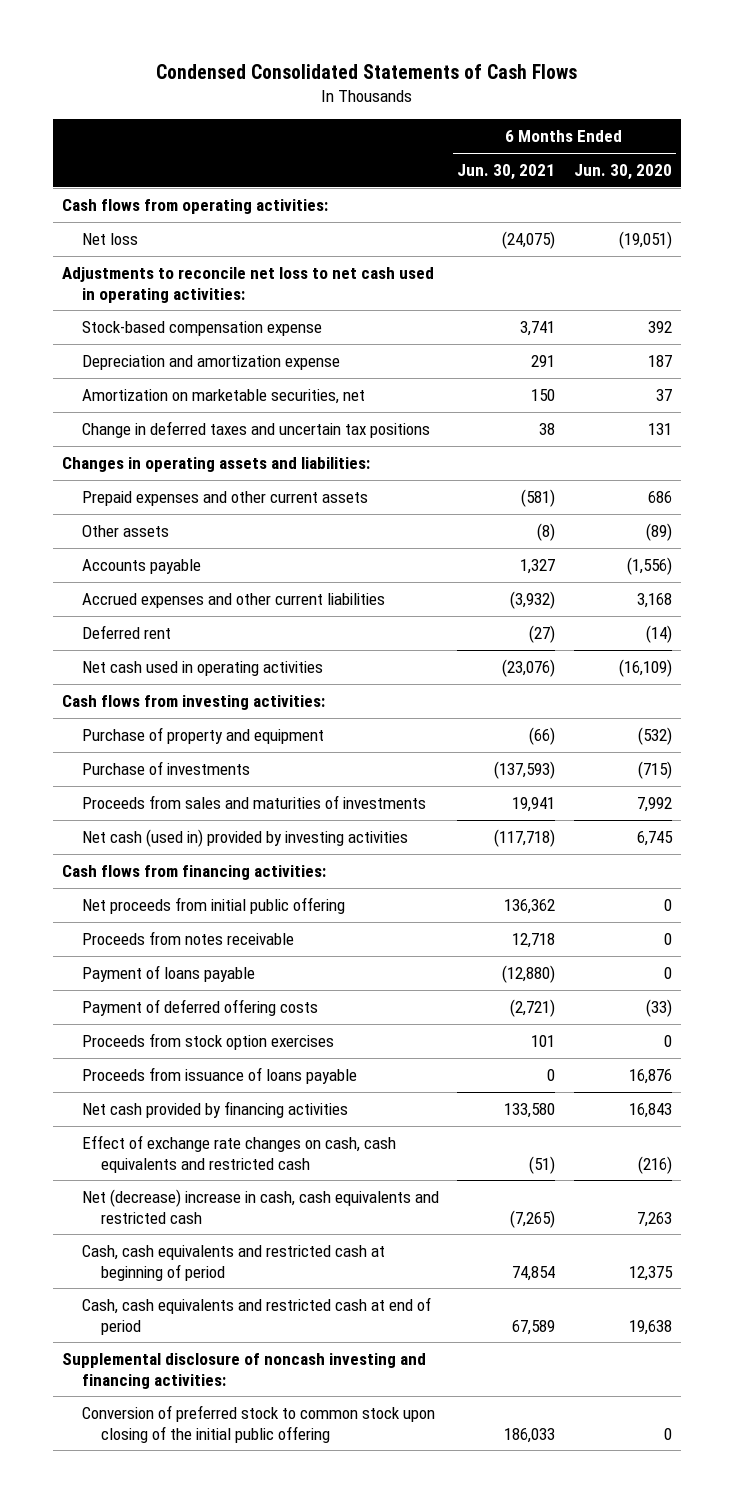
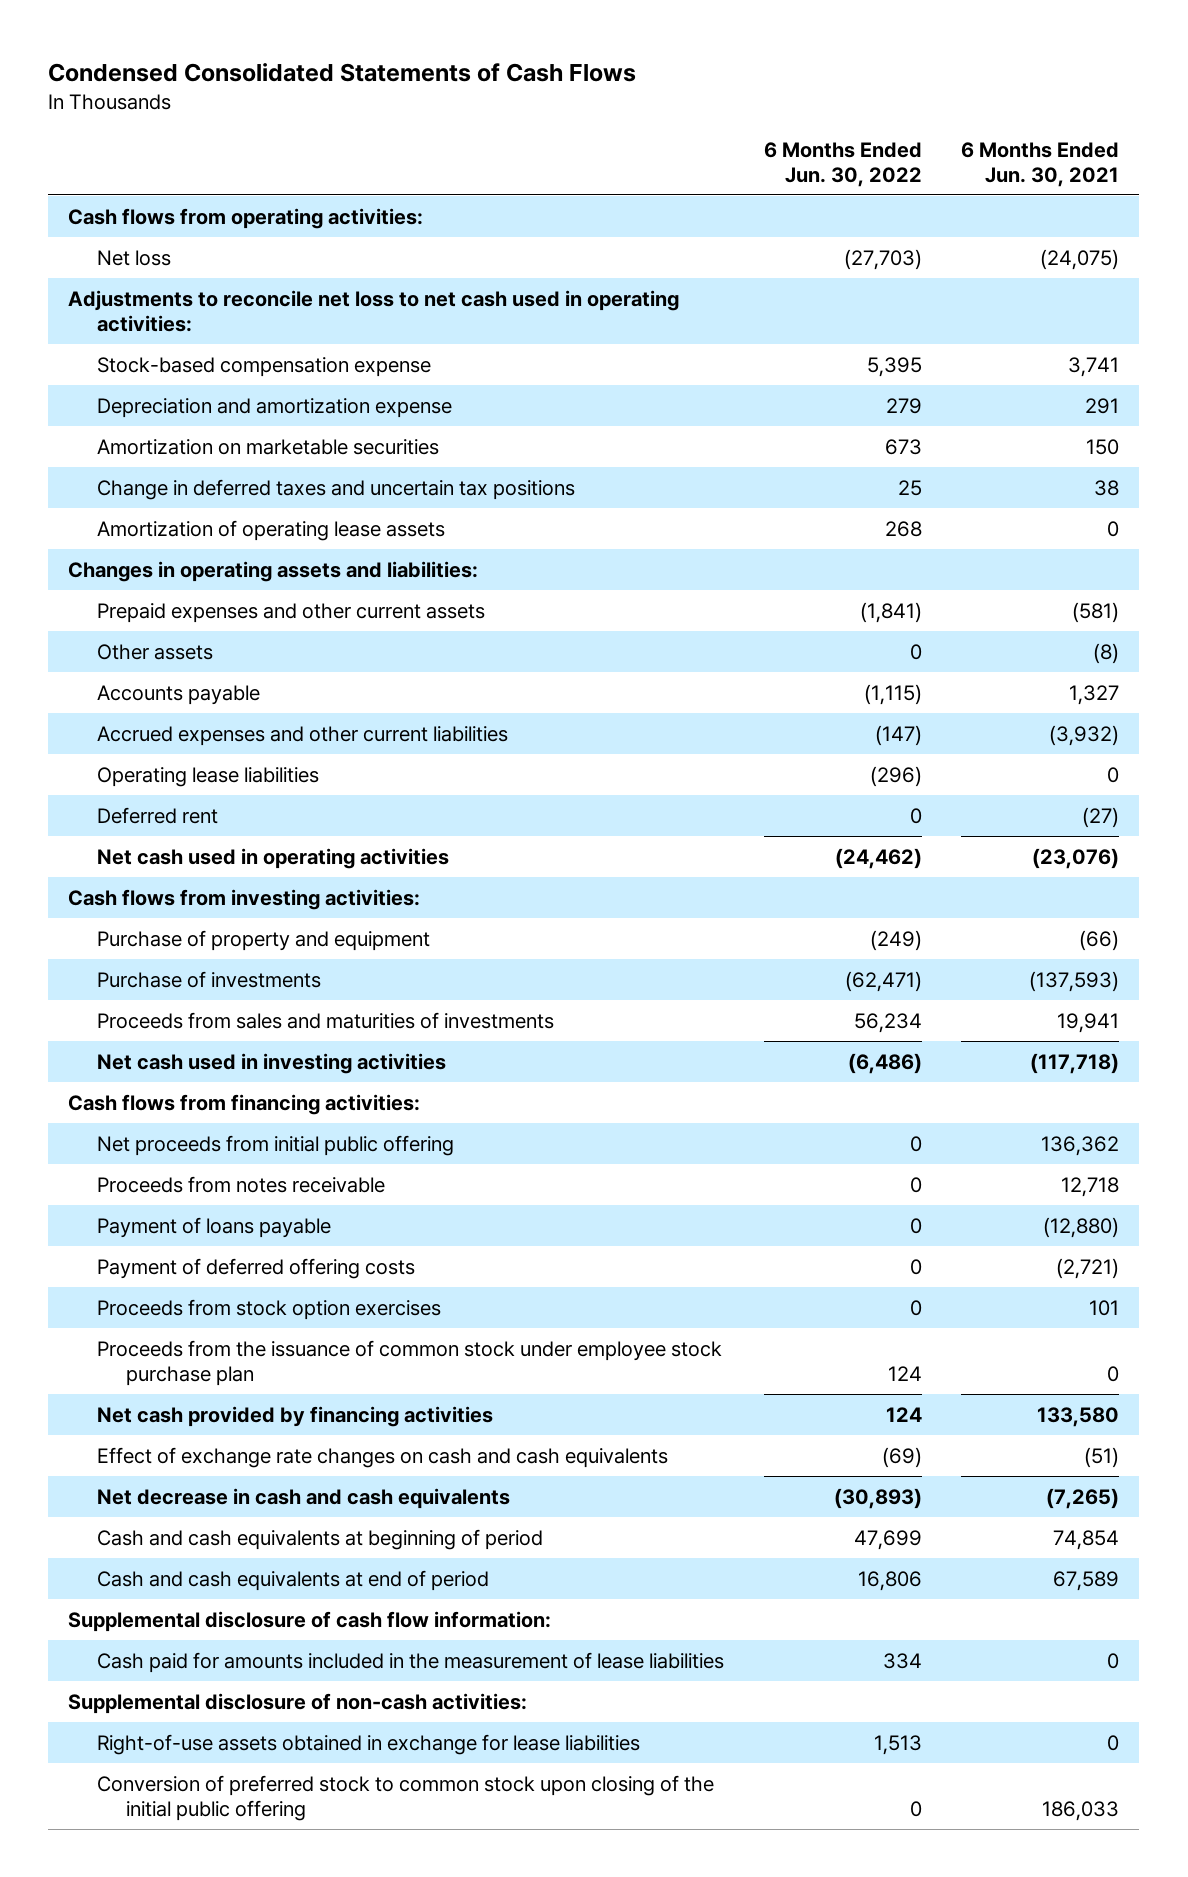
- | 6 Months Ended Jun. 30, 2021 | 6 Months Ended Jun. 30, 2020
+ | 6 Months Ended Jun. 30, 2022 | 6 Months Ended Jun. 30, 2021
- Amortization on marketable securities, net | 150 | 37
+ Amortization on marketable securities | 673 | 150
+ Amortization of operating lease assets | 268 | 0
+ Operating lease liabilities | (296) | 0
- Net cash (used in) provided by investing activities | (117,718) | 6,745
+ Net cash used in investing activities | (6,486) | (117,718)
- Proceeds from issuance of loans payable | 0 | 16,876
+ Proceeds from the issuance of common stock under employee stock purchase plan | 124 | 0
- Effect of exchange rate changes on cash, cash equivalents and restricted cash | (51) | (216)
- Net (decrease) increase in cash, cash equivalents and restricted cash | (7,265) | 7,263
- Cash, cash equivalents and restricted cash at beginning of period | 74,854 | 12,375
- Cash, cash equivalents and restricted cash at end of period | 67,589 | 19,638
- Supplemental disclosure of noncash investing and financing activities:
+ Effect of exchange rate changes on cash and cash equivalents | (69) | (51)
+ Net decrease in cash and cash equivalents | (30,893) | (7,265)
+ Cash and cash equivalents at beginning of period | 47,699 | 74,854
+ Cash and cash equivalents at end of period | 16,806 | 67,589
+ Supplemental disclosure of cash flow information:
+ Cash paid for amounts included in the measurement of lease liabilities | 334 | 0
+ Supplemental disclosure of non-cash activities:
+ Right-of-use assets obtained in exchange for lease liabilities | 1,513 | 0

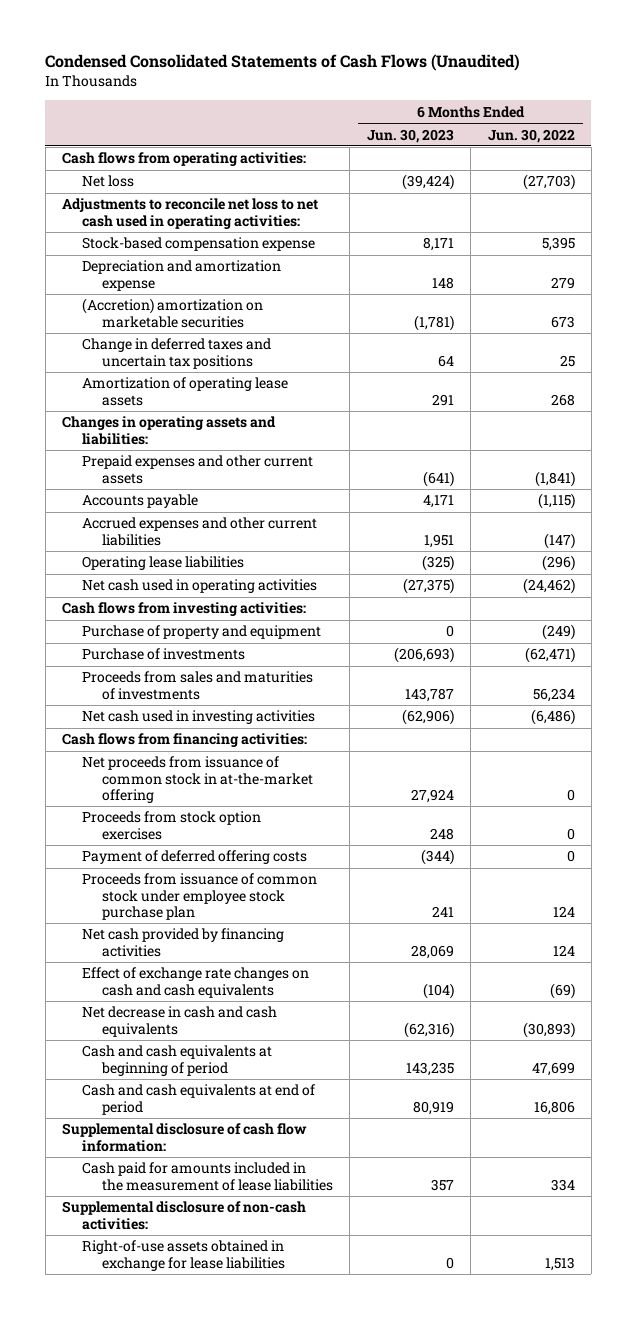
- Condensed Consolidated Statements of Cash Flows
+ Condensed Consolidated Statements of Cash Flows (Unaudited)
- | 6 Months Ended Jun. 30, 2022 | 6 Months Ended Jun. 30, 2021
+ | 6 Months Ended Jun. 30, 2023 | 6 Months Ended Jun. 30, 2022
- Amortization on marketable securities | 673 | 150
+ (Accretion) amortization on marketable securities | (1,781) | 673
- Other assets | 0 | (8)
- Deferred rent | 0 | (27)
- Net proceeds from initial public offering | 0 | 136,362
- Proceeds from notes receivable | 0 | 12,718
- Payment of loans payable | 0 | (12,880)
+ Net proceeds from issuance of common stock in at-the-market offering | 27,924 | 0
- Proceeds from the issuance of common stock under employee stock purchase plan | 124 | 0
moved down: Payment of deferred offering costs | (344) | 0
+ Proceeds from issuance of common stock under employee stock purchase plan | 241 | 124
- Conversion of preferred stock to common stock upon closing of the initial public offering | 0 | 186,033

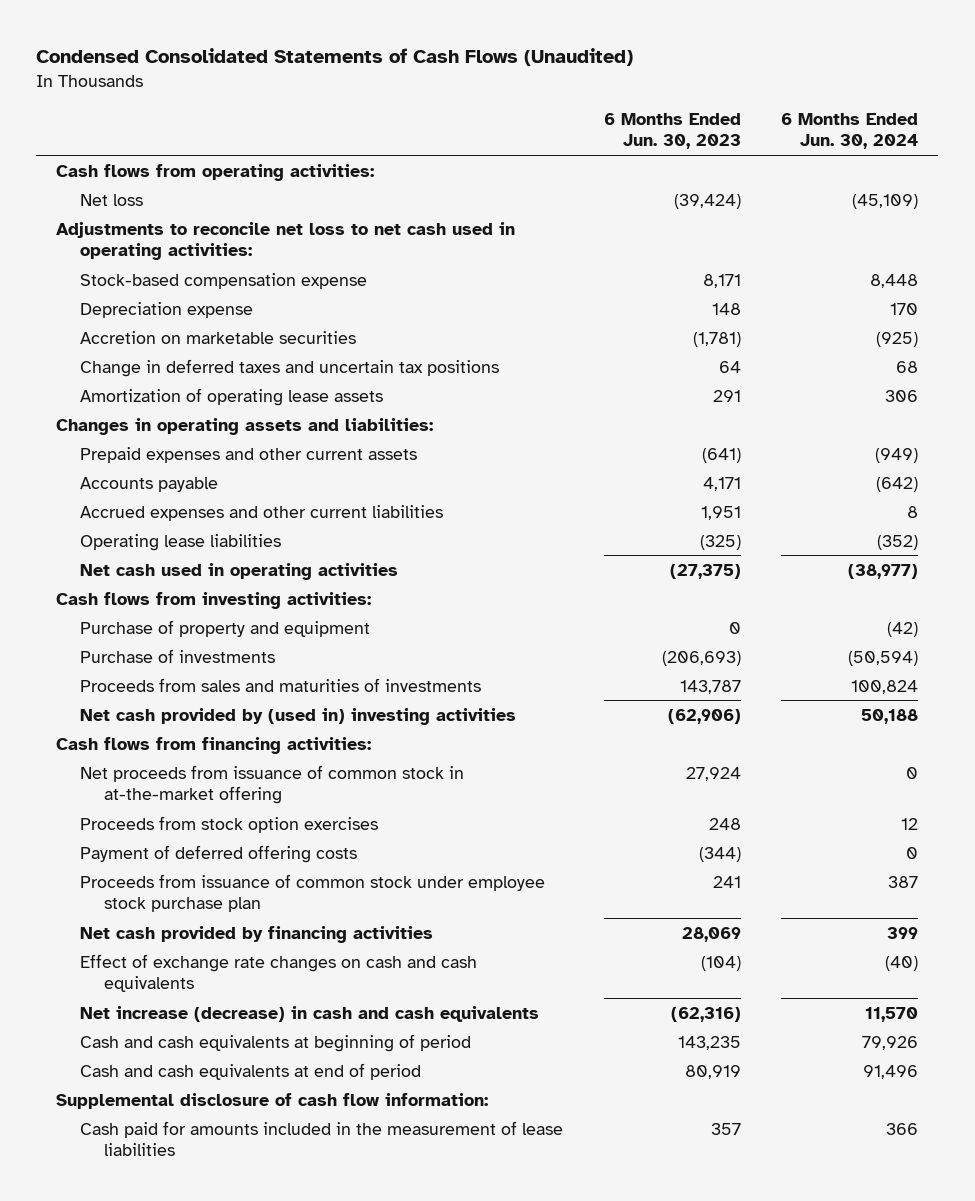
- | 6 Months Ended Jun. 30, 2023 | 6 Months Ended Jun. 30, 2022
+ | 6 Months Ended Jun. 30, 2023 | 6 Months Ended Jun. 30, 2024
- Depreciation and amortization expense | 148 | 279
- (Accretion) amortization on marketable securities | (1,781) | 673
+ Depreciation expense | 148 | 170
+ Accretion on marketable securities | (1,781) | (925)
- Net cash used in investing activities | (62,906) | (6,486)
+ Net cash provided by (used in) investing activities | (62,906) | 50,188
- Net decrease in cash and cash equivalents | (62,316) | (30,893)
+ Net increase (decrease) in cash and cash equivalents | (62,316) | 11,570
- Supplemental disclosure of non-cash activities:
- Right-of-use assets obtained in exchange for lease liabilities | 0 | 1,513

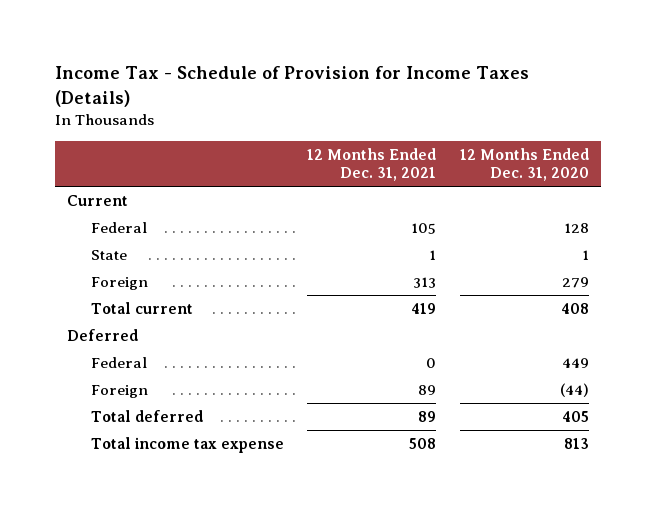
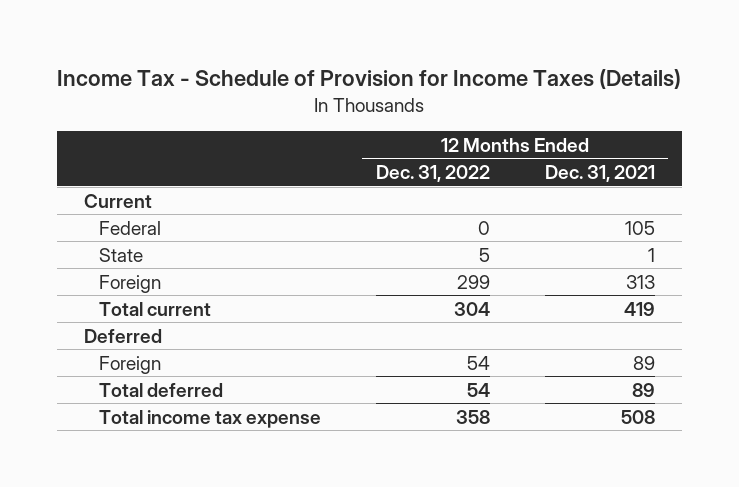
- | 12 Months Ended Dec. 31, 2021 | 12 Months Ended Dec. 31, 2020
+ | 12 Months Ended Dec. 31, 2022 | 12 Months Ended Dec. 31, 2021
- Federal | 0 | 449

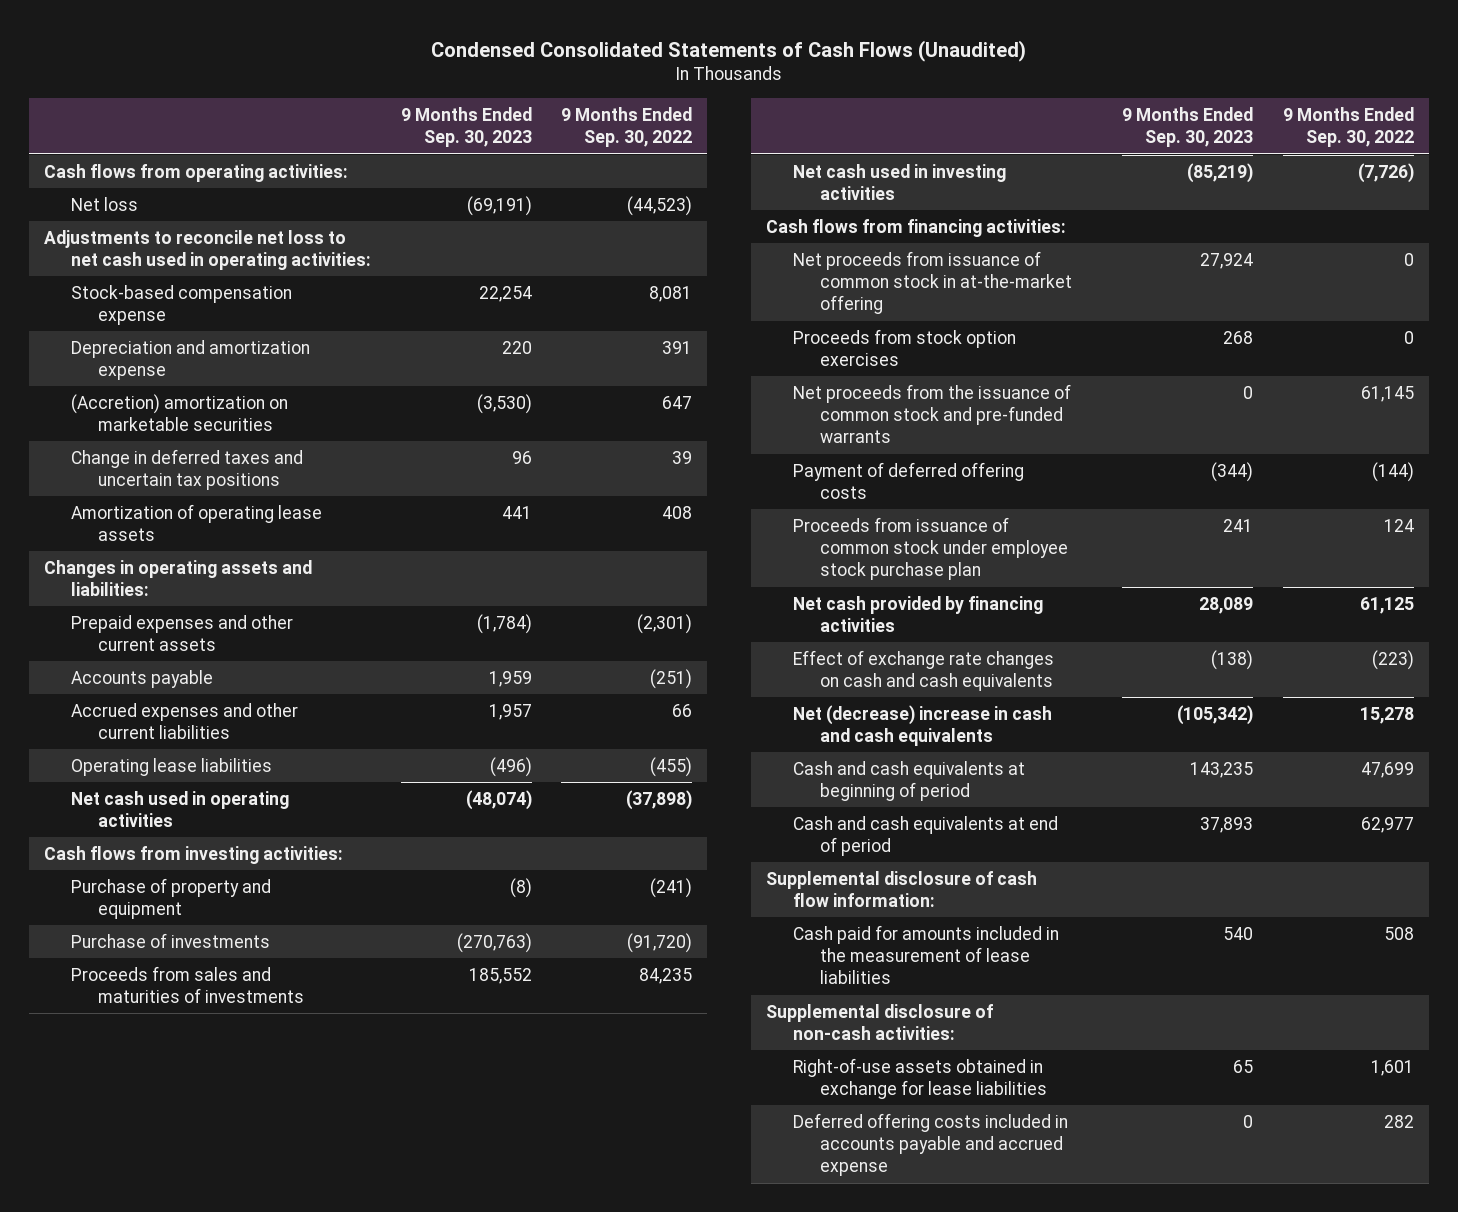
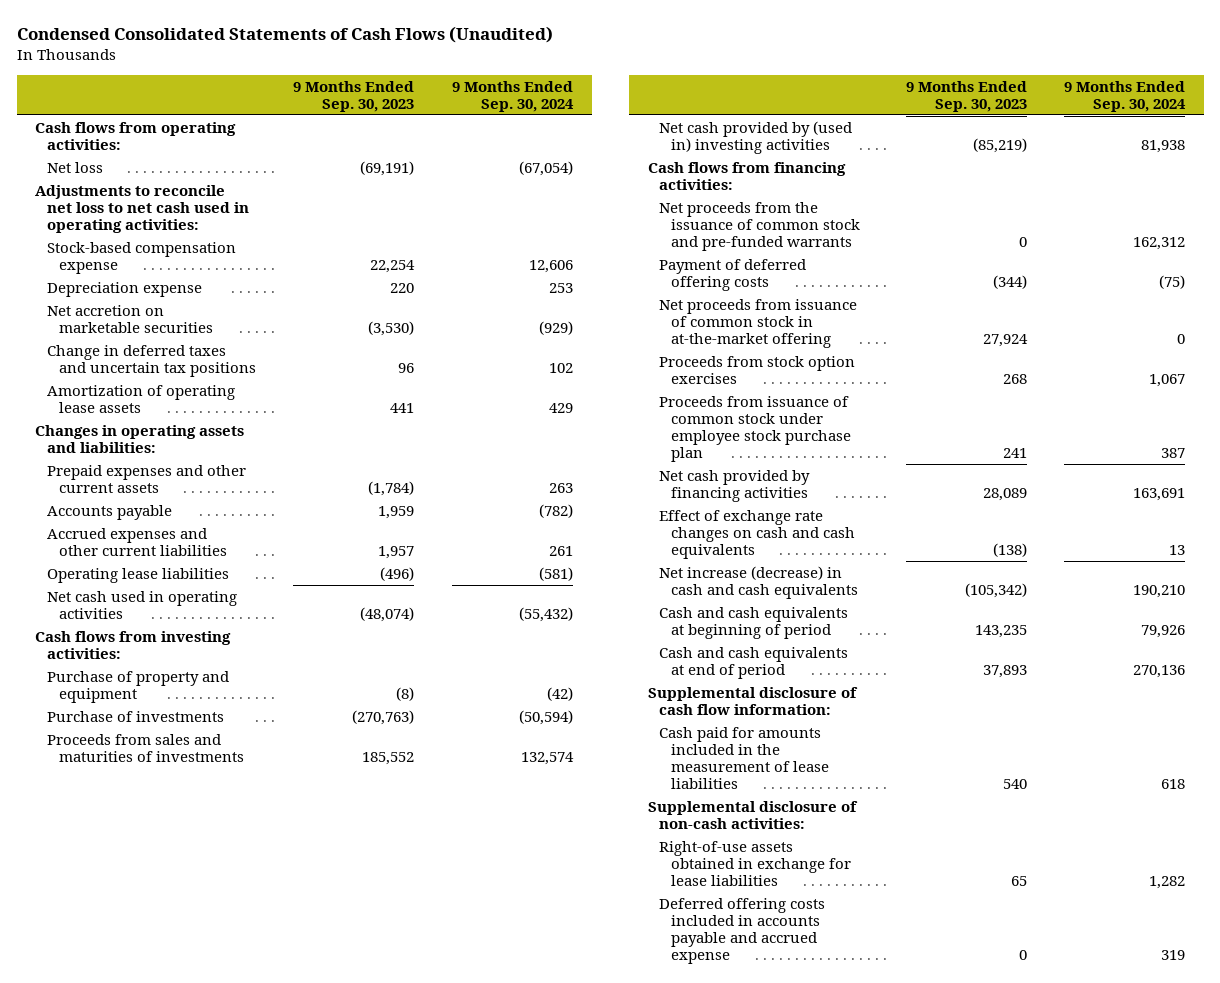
- | 9 Months Ended Sep. 30, 2023 | 9 Months Ended Sep. 30, 2022
+ | 9 Months Ended Sep. 30, 2023 | 9 Months Ended Sep. 30, 2024
- Depreciation and amortization expense | 220 | 391
- (Accretion) amortization on marketable securities | (3,530) | 647
+ Depreciation expense | 220 | 253
+ Net accretion on marketable securities | (3,530) | (929)
- Net cash used in investing activities | (85,219) | (7,726)
+ Net cash provided by (used in) investing activities | (85,219) | 81,938
moved down: Net proceeds from issuance of common stock in at-the-market offering | 27,924 | 0
moved down: Proceeds from stock option exercises | 268 | 1,067
- Net (decrease) increase in cash and cash equivalents | (105,342) | 15,278
+ Net increase (decrease) in cash and cash equivalents | (105,342) | 190,210

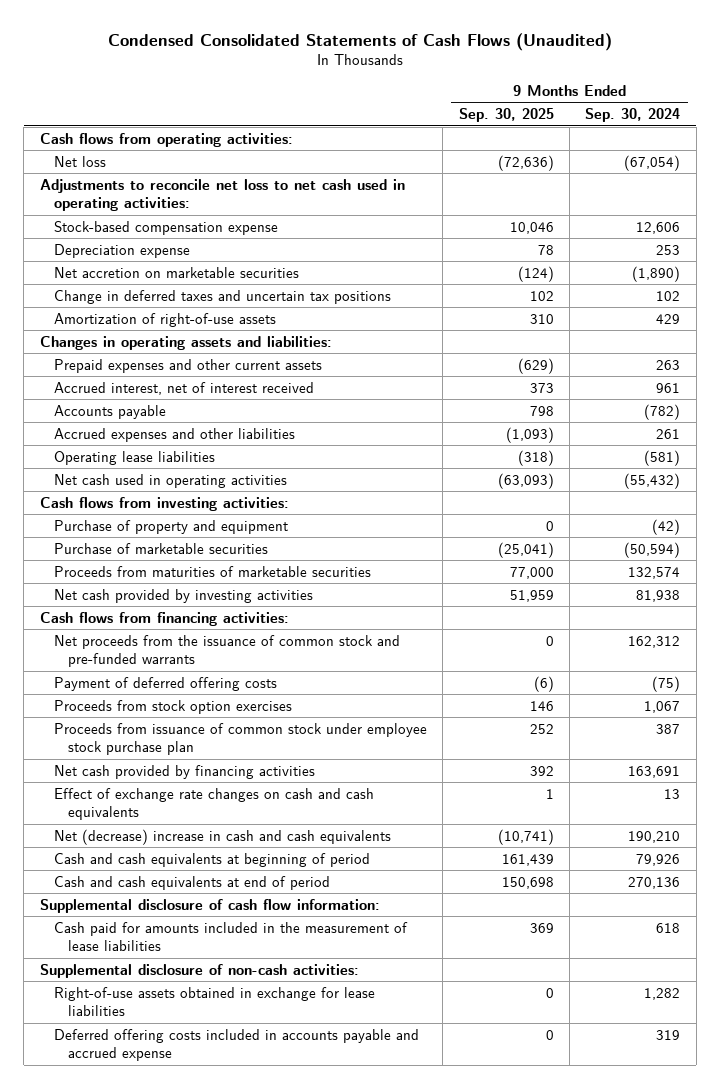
- | 9 Months Ended Sep. 30, 2023 | 9 Months Ended Sep. 30, 2024
+ | 9 Months Ended Sep. 30, 2025 | 9 Months Ended Sep. 30, 2024
- Net accretion on marketable securities | (3,530) | (929)
+ Net accretion on marketable securities | (124) | (1,890)
- Amortization of operating lease assets | 441 | 429
+ Amortization of right-of-use assets | 310 | 429
+ Accrued interest, net of interest received | 373 | 961
- Accrued expenses and other current liabilities | 1,957 | 261
+ Accrued expenses and other liabilities | (1,093) | 261
- Purchase of investments | (270,763) | (50,594)
- Proceeds from sales and maturities of investments | 185,552 | 132,574
- Net cash provided by (used in) investing activities | (85,219) | 81,938
+ Purchase of marketable securities | (25,041) | (50,594)
+ Proceeds from maturities of marketable securities | 77,000 | 132,574
+ Net cash provided by investing activities | 51,959 | 81,938
- Net proceeds from issuance of common stock in at-the-market offering | 27,924 | 0
- Net increase (decrease) in cash and cash equivalents | (105,342) | 190,210
+ Net (decrease) increase in cash and cash equivalents | (10,741) | 190,210

